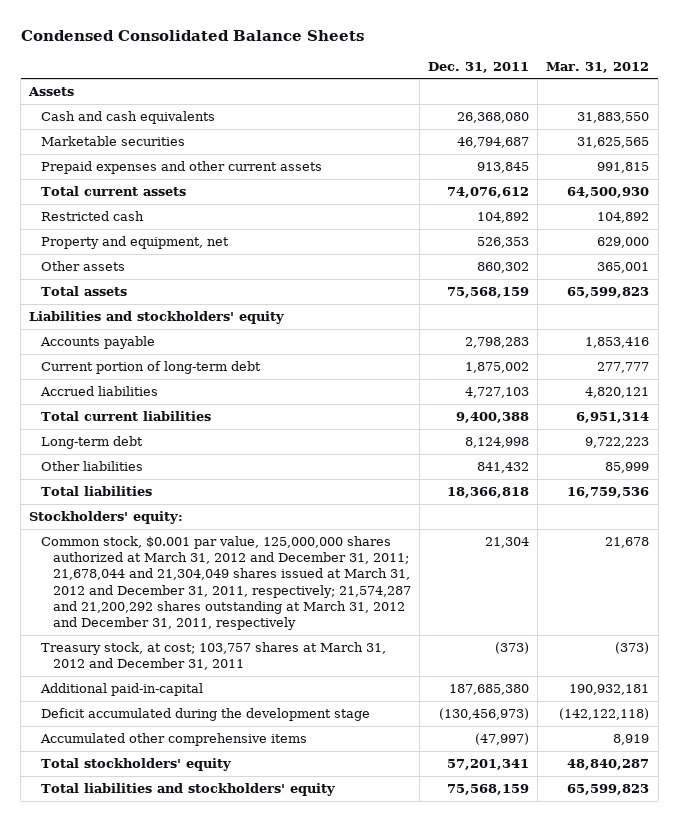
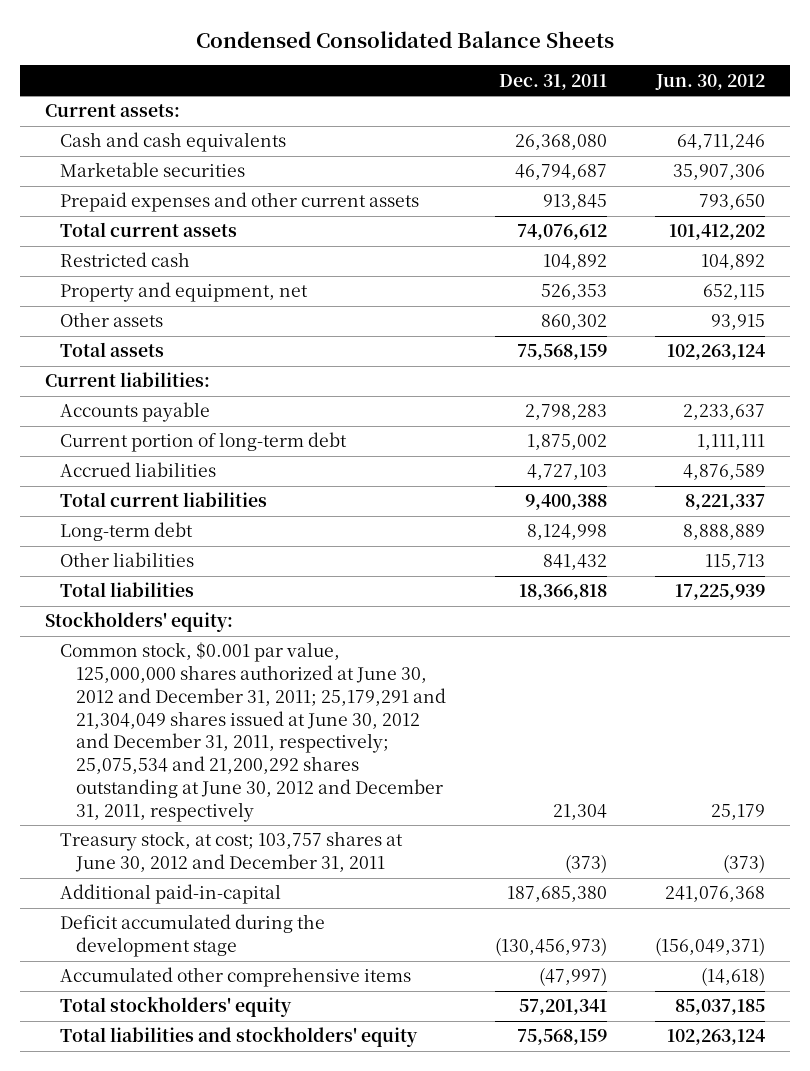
- | Dec. 31, 2011 | Mar. 31, 2012
+ | Dec. 31, 2011 | Jun. 30, 2012
- Assets
+ Current assets:
- Liabilities and stockholders' equity
+ Current liabilities:
- Common stock, $0.001 par value, 125,000,000 shares authorized at March 31, 2012 and December 31, 2011; 21,678,044 and 21,304,049 shares issued at March 31, 2012 and December 31, 2011, respectively; 21,574,287 and 21,200,292 shares outstanding at March 31, 2012 and December 31, 2011, respectively | 21,304 | 21,678
- Treasury stock, at cost; 103,757 shares at March 31, 2012 and December 31, 2011 | (373) | (373)
+ Common stock, $0.001 par value, 125,000,000 shares authorized at June 30, 2012 and December 31, 2011; 25,179,291 and 21,304,049 shares issued at June 30, 2012 and December 31, 2011, respectively; 25,075,534 and 21,200,292 shares outstanding at June 30, 2012 and December 31, 2011, respectively | 21,304 | 25,179
+ Treasury stock, at cost; 103,757 shares at June 30, 2012 and December 31, 2011 | (373) | (373)

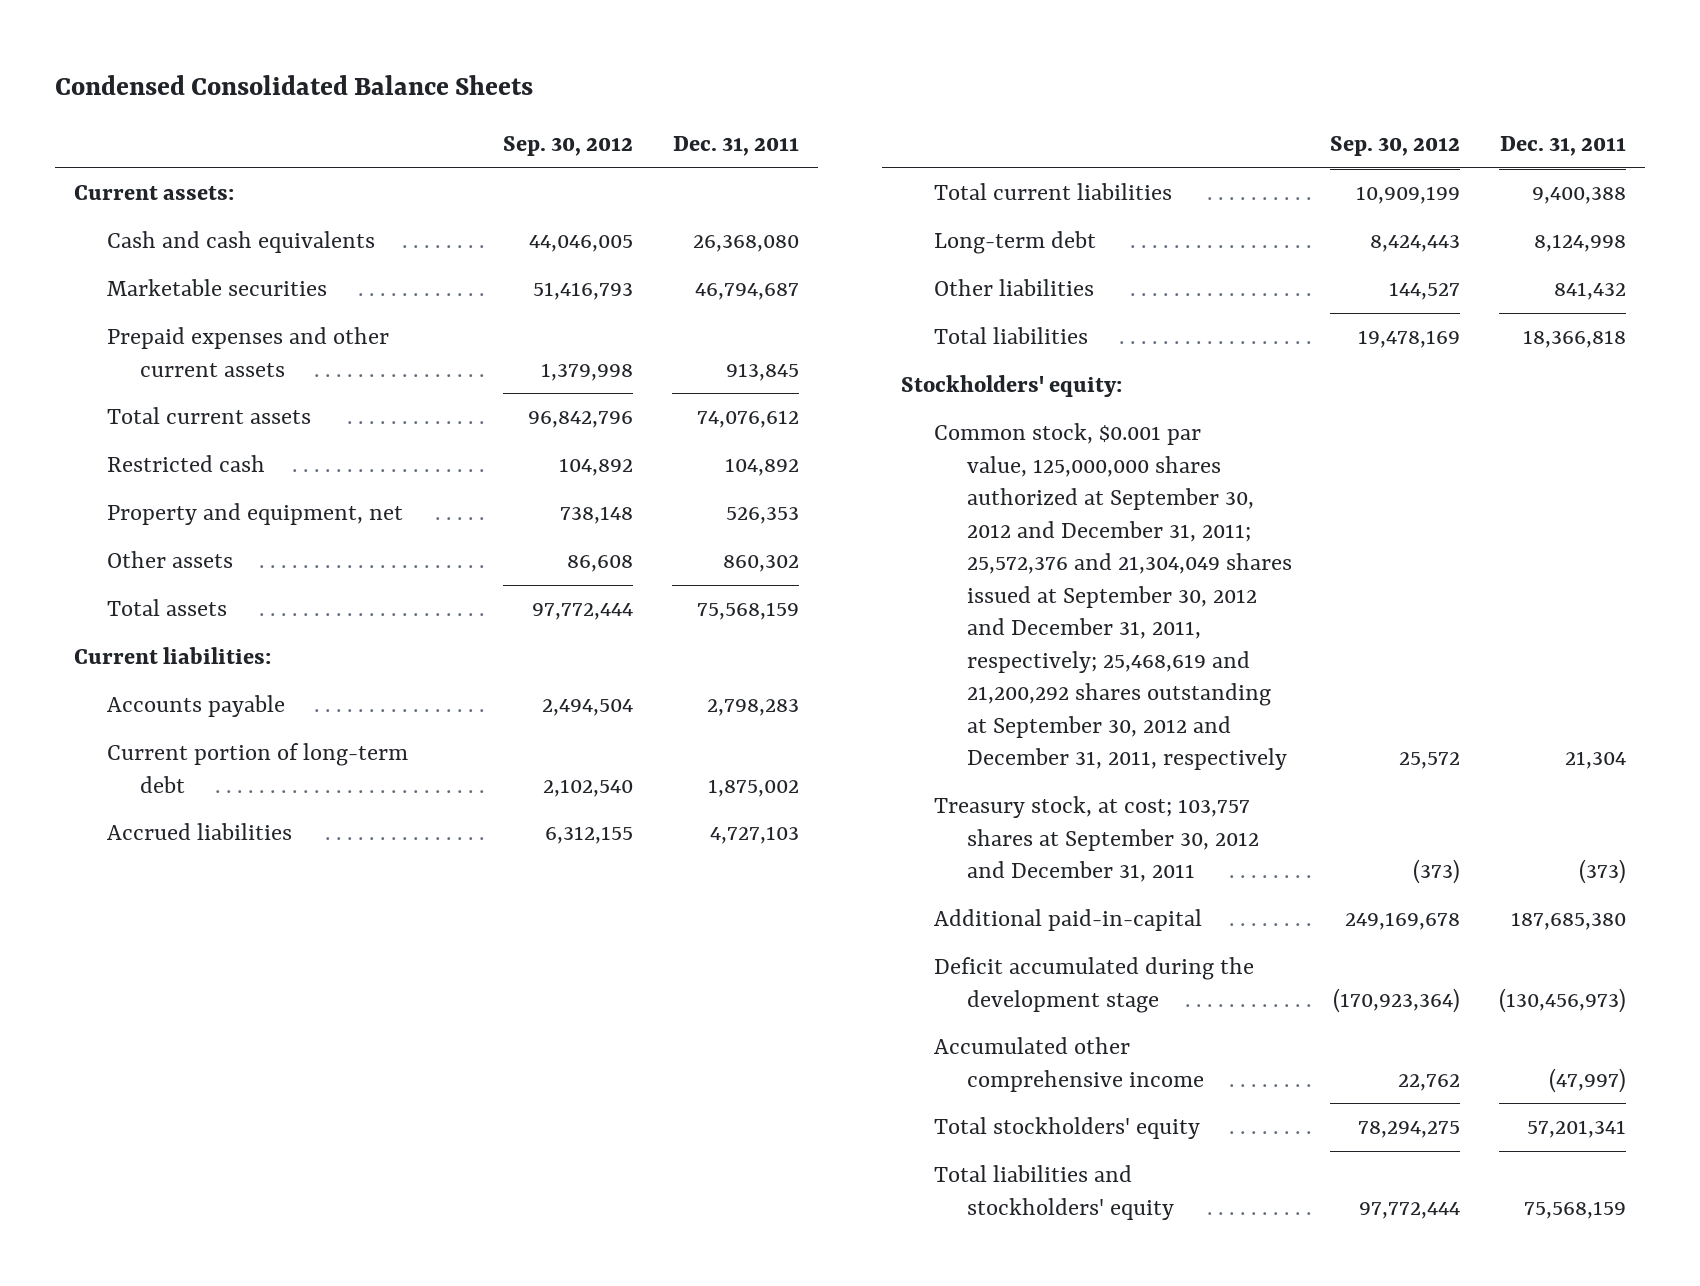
- | Dec. 31, 2011 | Jun. 30, 2012
+ | Sep. 30, 2012 | Dec. 31, 2011
- Common stock, $0.001 par value, 125,000,000 shares authorized at June 30, 2012 and December 31, 2011; 25,179,291 and 21,304,049 shares issued at June 30, 2012 and December 31, 2011, respectively; 25,075,534 and 21,200,292 shares outstanding at June 30, 2012 and December 31, 2011, respectively | 21,304 | 25,179
- Treasury stock, at cost; 103,757 shares at June 30, 2012 and December 31, 2011 | (373) | (373)
+ Common stock, $0.001 par value, 125,000,000 shares authorized at September 30, 2012 and December 31, 2011; 25,572,376 and 21,304,049 shares issued at September 30, 2012 and December 31, 2011, respectively; 25,468,619 and 21,200,292 shares outstanding at September 30, 2012 and December 31, 2011, respectively | 25,572 | 21,304
+ Treasury stock, at cost; 103,757 shares at September 30, 2012 and December 31, 2011 | (373) | (373)
- Accumulated other comprehensive items | (47,997) | (14,618)
+ Accumulated other comprehensive income | 22,762 | (47,997)

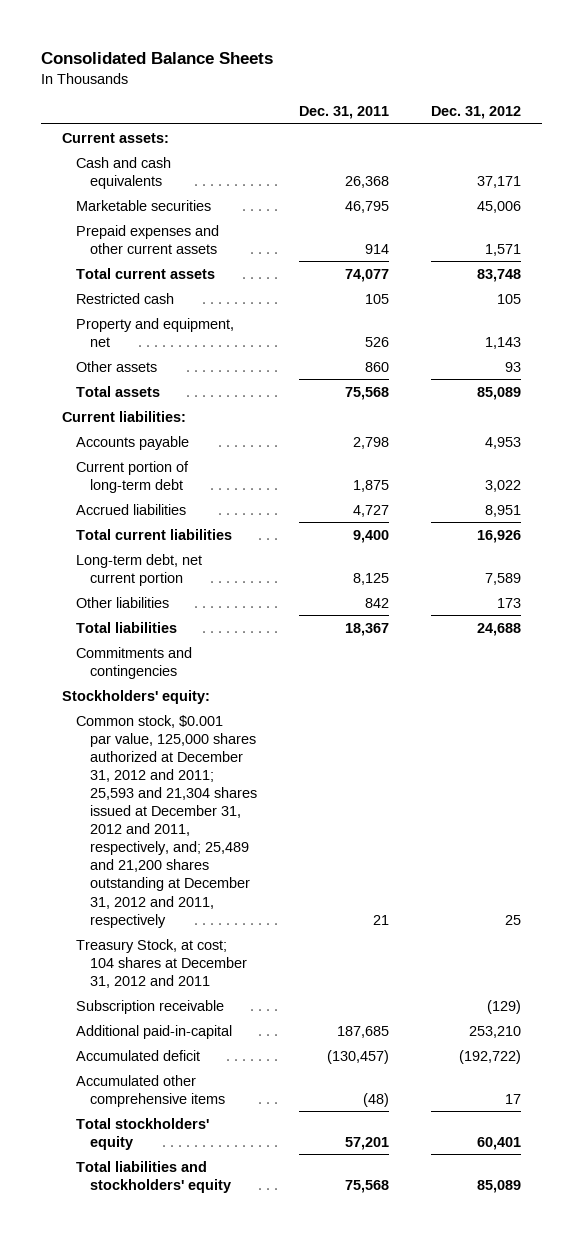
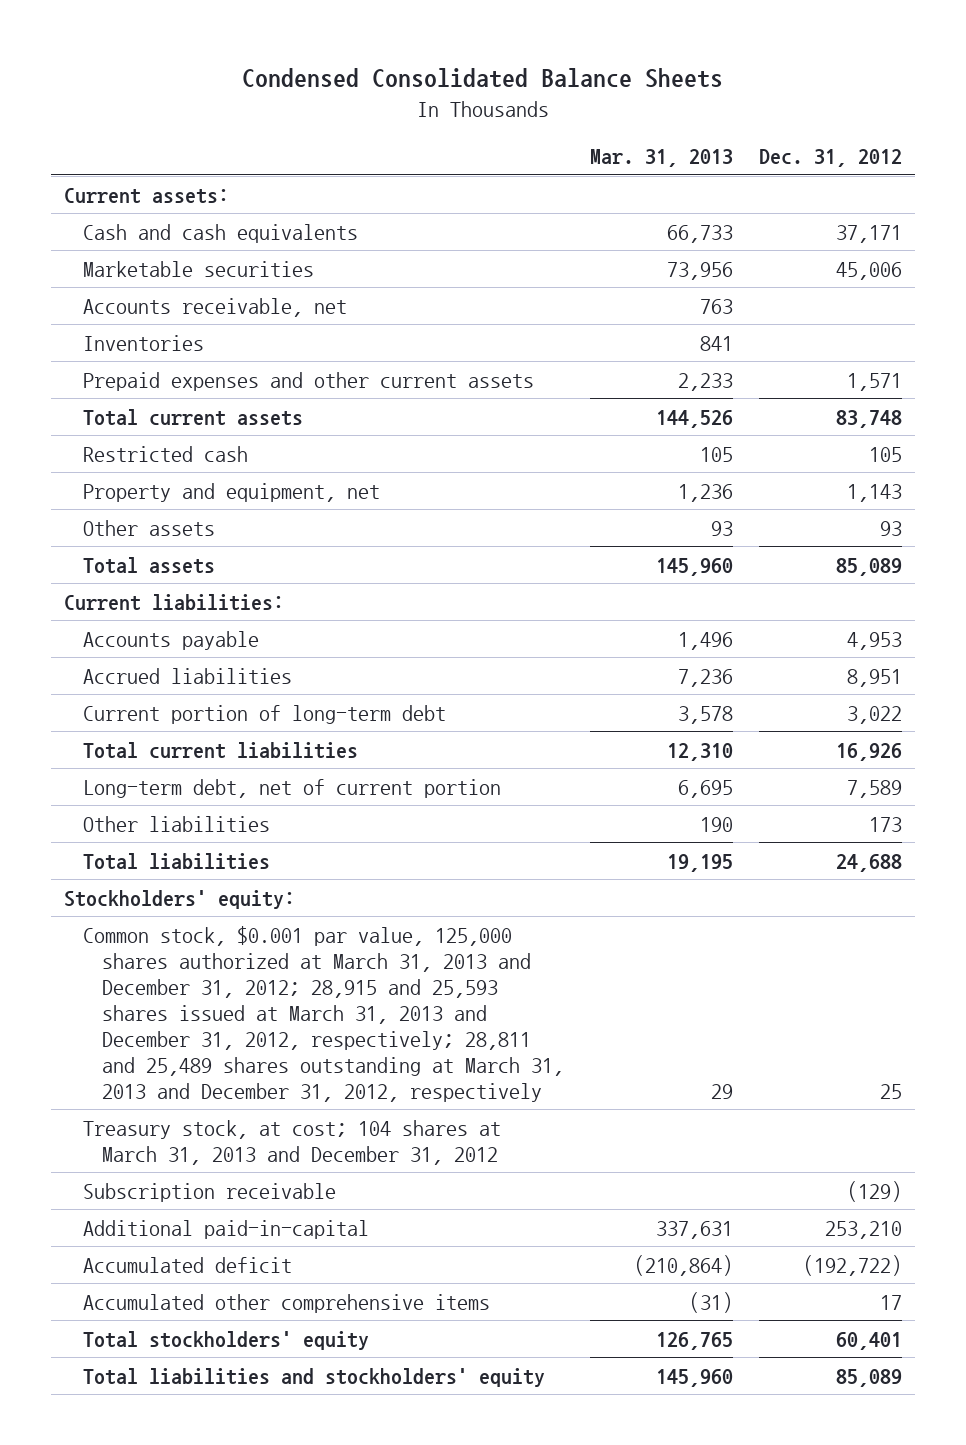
- Consolidated Balance Sheets
+ Condensed Consolidated Balance Sheets
- | Dec. 31, 2011 | Dec. 31, 2012
+ | Mar. 31, 2013 | Dec. 31, 2012
+ Accounts receivable, net | 763 |
+ Inventories | 841 |
moved down: Current portion of long-term debt | 3,578 | 3,022
- Long-term debt, net current portion | 8,125 | 7,589
+ Long-term debt, net of current portion | 6,695 | 7,589
- Commitments and contingencies
- Common stock, $0.001 par value, 125,000 shares authorized at December 31, 2012 and 2011; 25,593 and 21,304 shares issued at December 31, 2012 and 2011, respectively, and; 25,489 and 21,200 shares outstanding at December 31, 2012 and 2011, respectively | 21 | 25
- Treasury Stock, at cost; 104 shares at December 31, 2012 and 2011
+ Common stock, $0.001 par value, 125,000 shares authorized at March 31, 2013 and December 31, 2012; 28,915 and 25,593 shares issued at March 31, 2013 and December 31, 2012, respectively; 28,811 and 25,489 shares outstanding at March 31, 2013 and December 31, 2012, respectively | 29 | 25
+ Treasury stock, at cost; 104 shares at March 31, 2013 and December 31, 2012

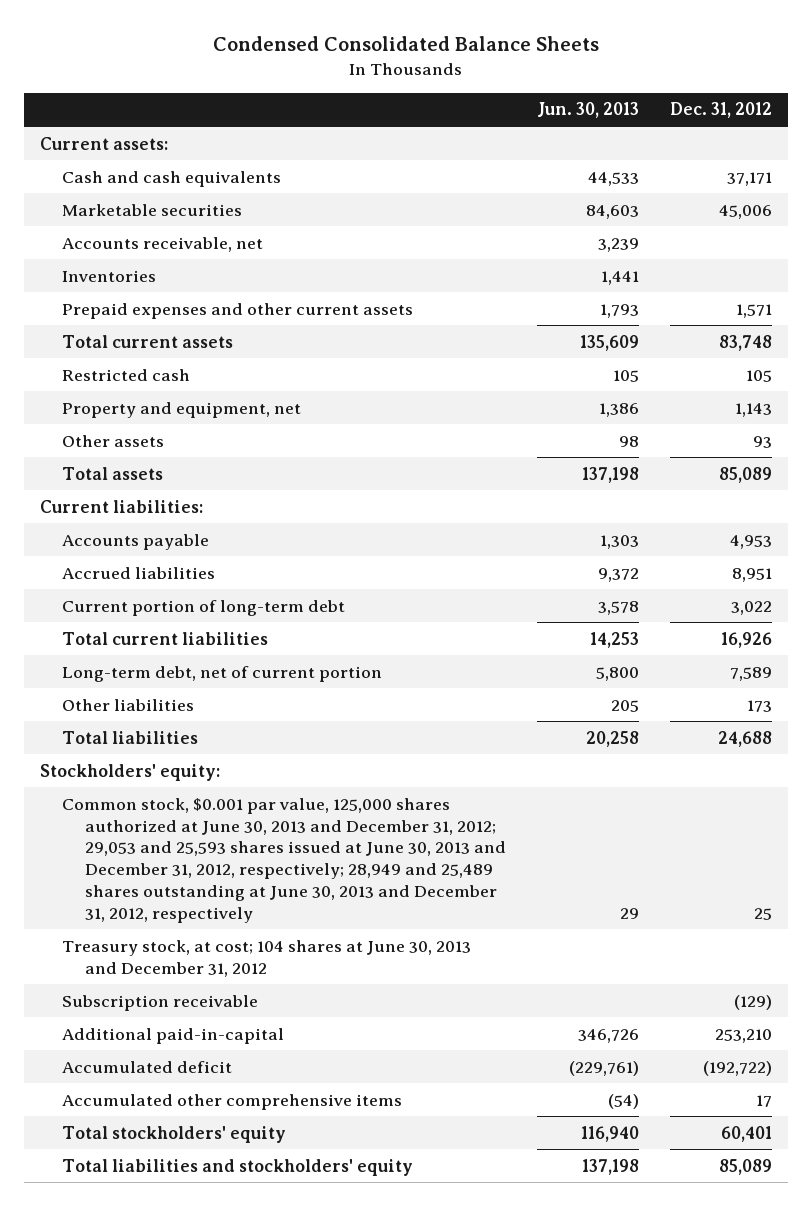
- | Mar. 31, 2013 | Dec. 31, 2012
+ | Jun. 30, 2013 | Dec. 31, 2012
- Common stock, $0.001 par value, 125,000 shares authorized at March 31, 2013 and December 31, 2012; 28,915 and 25,593 shares issued at March 31, 2013 and December 31, 2012, respectively; 28,811 and 25,489 shares outstanding at March 31, 2013 and December 31, 2012, respectively | 29 | 25
- Treasury stock, at cost; 104 shares at March 31, 2013 and December 31, 2012
+ Common stock, $0.001 par value, 125,000 shares authorized at June 30, 2013 and December 31, 2012; 29,053 and 25,593 shares issued at June 30, 2013 and December 31, 2012, respectively; 28,949 and 25,489 shares outstanding at June 30, 2013 and December 31, 2012, respectively | 29 | 25
+ Treasury stock, at cost; 104 shares at June 30, 2013 and December 31, 2012

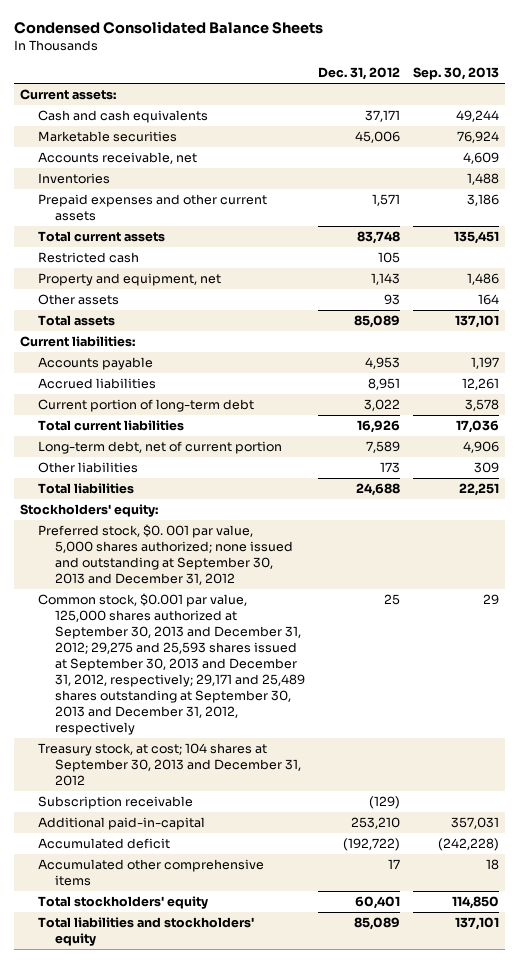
- | Jun. 30, 2013 | Dec. 31, 2012
+ | Dec. 31, 2012 | Sep. 30, 2013
- Common stock, $0.001 par value, 125,000 shares authorized at June 30, 2013 and December 31, 2012; 29,053 and 25,593 shares issued at June 30, 2013 and December 31, 2012, respectively; 28,949 and 25,489 shares outstanding at June 30, 2013 and December 31, 2012, respectively | 29 | 25
- Treasury stock, at cost; 104 shares at June 30, 2013 and December 31, 2012
+ Preferred stock, $0. 001 par value, 5,000 shares authorized; none issued and outstanding at September 30, 2013 and December 31, 2012
+ Common stock, $0.001 par value, 125,000 shares authorized at September 30, 2013 and December 31, 2012; 29,275 and 25,593 shares issued at September 30, 2013 and December 31, 2012, respectively; 29,171 and 25,489 shares outstanding at September 30, 2013 and December 31, 2012, respectively | 25 | 29
+ Treasury stock, at cost; 104 shares at September 30, 2013 and December 31, 2012

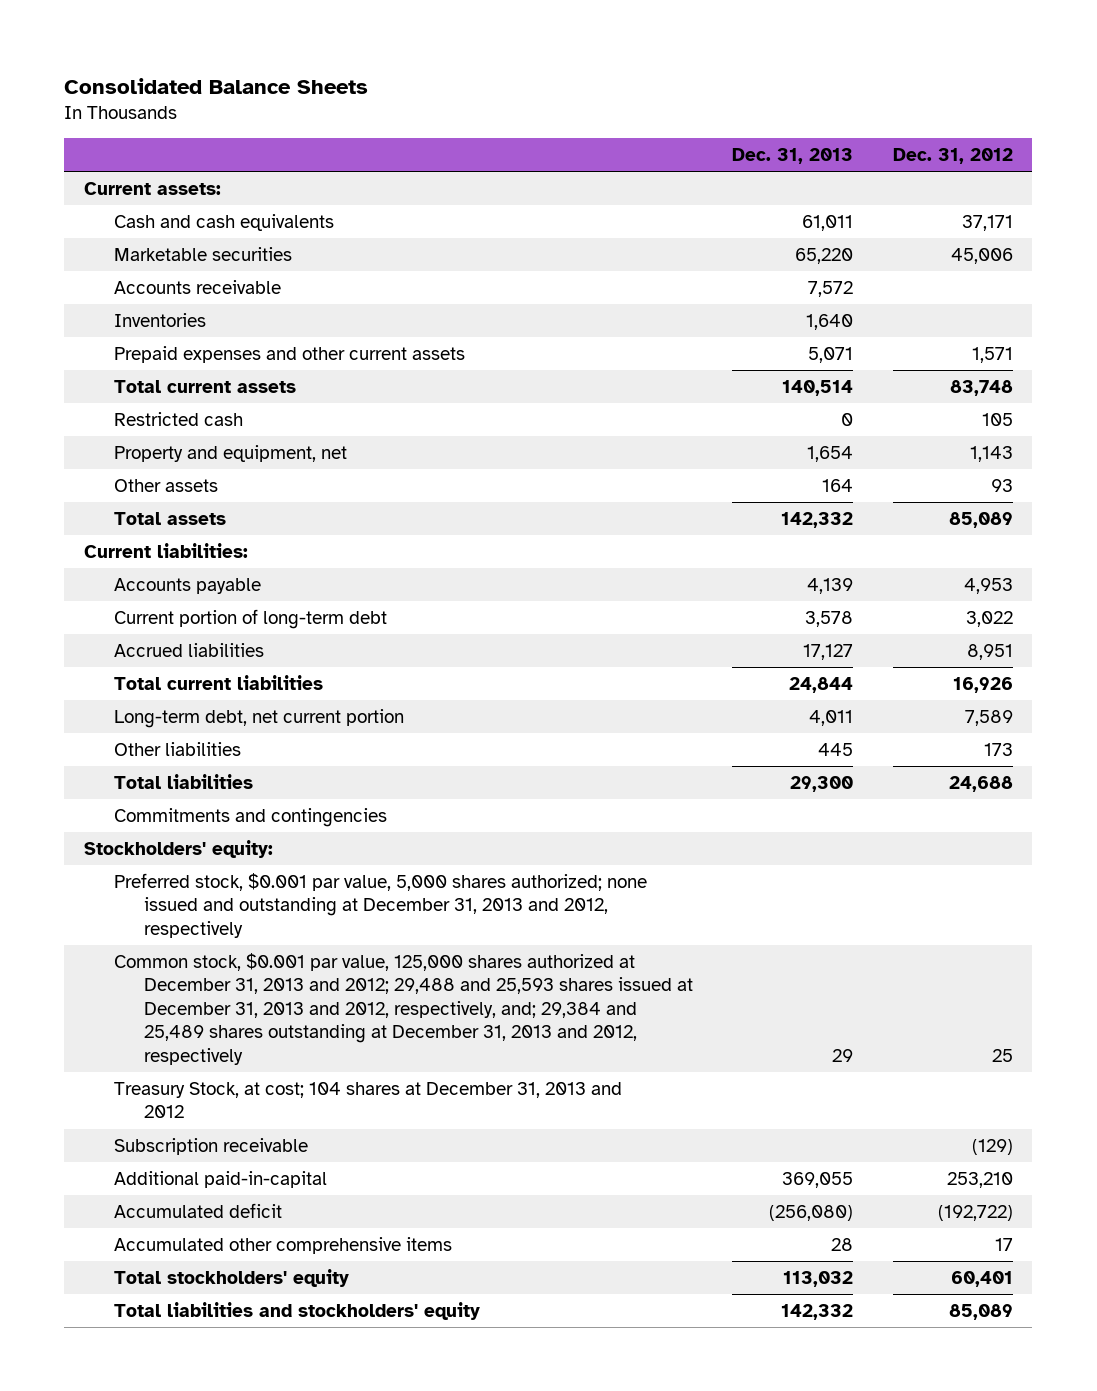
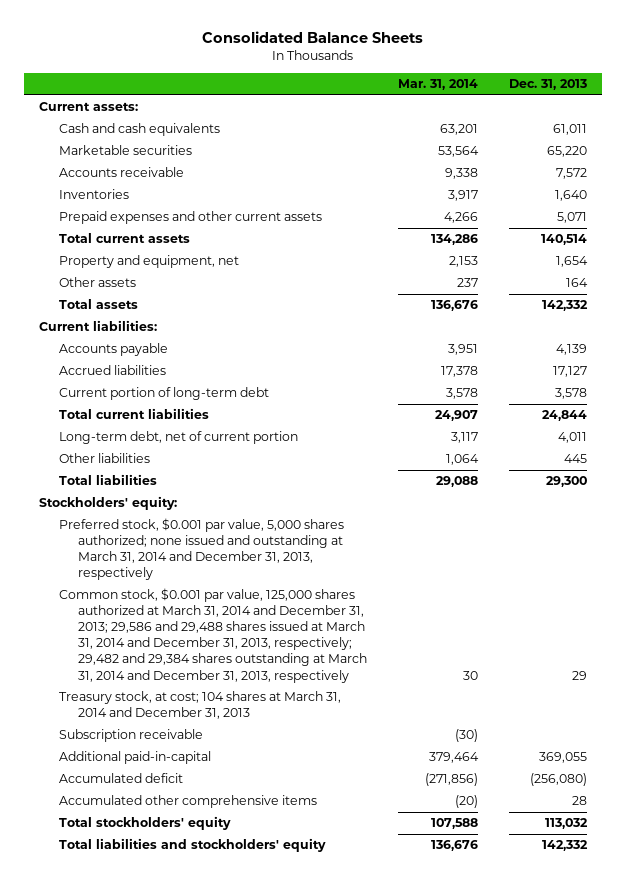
- | Dec. 31, 2013 | Dec. 31, 2012
+ | Mar. 31, 2014 | Dec. 31, 2013
- Restricted cash | 0 | 105
moved down: Current portion of long-term debt | 3,578 | 3,578
- Long-term debt, net current portion | 4,011 | 7,589
+ Long-term debt, net of current portion | 3,117 | 4,011
- Commitments and contingencies
- Preferred stock, $0.001 par value, 5,000 shares authorized; none issued and outstanding at December 31, 2013 and 2012, respectively
- Common stock, $0.001 par value, 125,000 shares authorized at December 31, 2013 and 2012; 29,488 and 25,593 shares issued at December 31, 2013 and 2012, respectively, and; 29,384 and 25,489 shares outstanding at December 31, 2013 and 2012, respectively | 29 | 25
- Treasury Stock, at cost; 104 shares at December 31, 2013 and 2012
+ Preferred stock, $0.001 par value, 5,000 shares authorized; none issued and outstanding at March 31, 2014 and December 31, 2013, respectively
+ Common stock, $0.001 par value, 125,000 shares authorized at March 31, 2014 and December 31, 2013; 29,586 and 29,488 shares issued at March 31, 2014 and December 31, 2013, respectively; 29,482 and 29,384 shares outstanding at March 31, 2014 and December 31, 2013, respectively | 30 | 29
+ Treasury stock, at cost; 104 shares at March 31, 2014 and December 31, 2013

